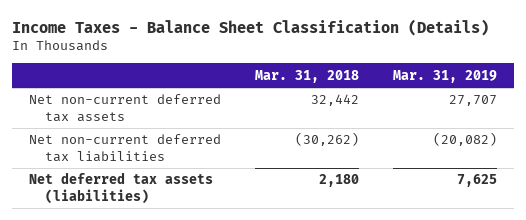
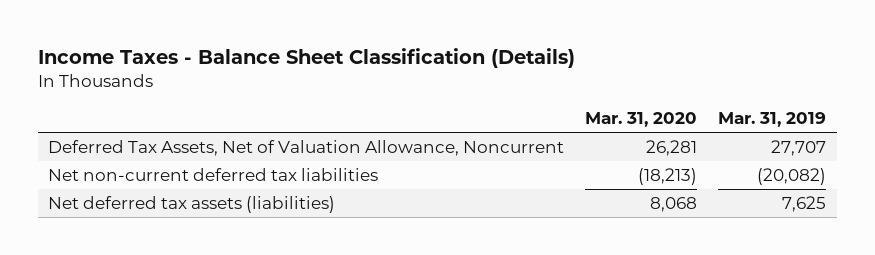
- | Mar. 31, 2018 | Mar. 31, 2019
+ | Mar. 31, 2020 | Mar. 31, 2019
- Net non-current deferred tax assets | 32,442 | 27,707
+ Deferred Tax Assets, Net of Valuation Allowance, Noncurrent | 26,281 | 27,707

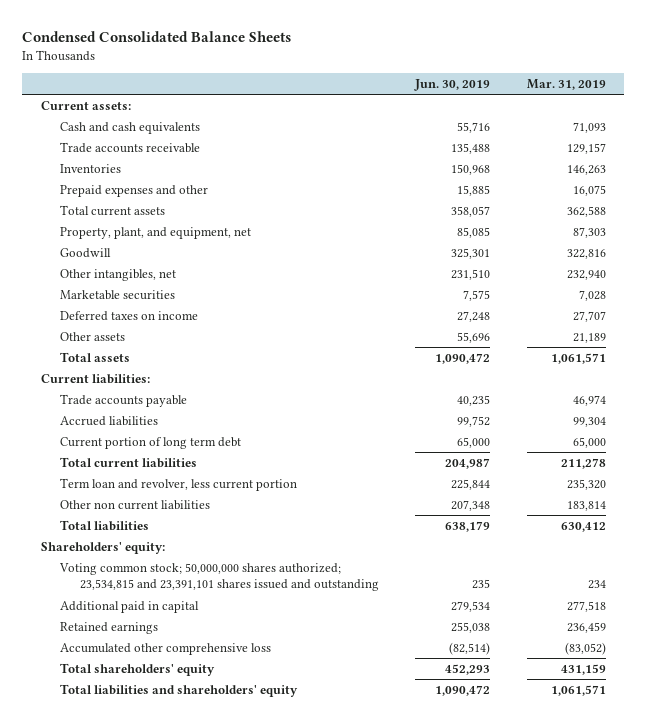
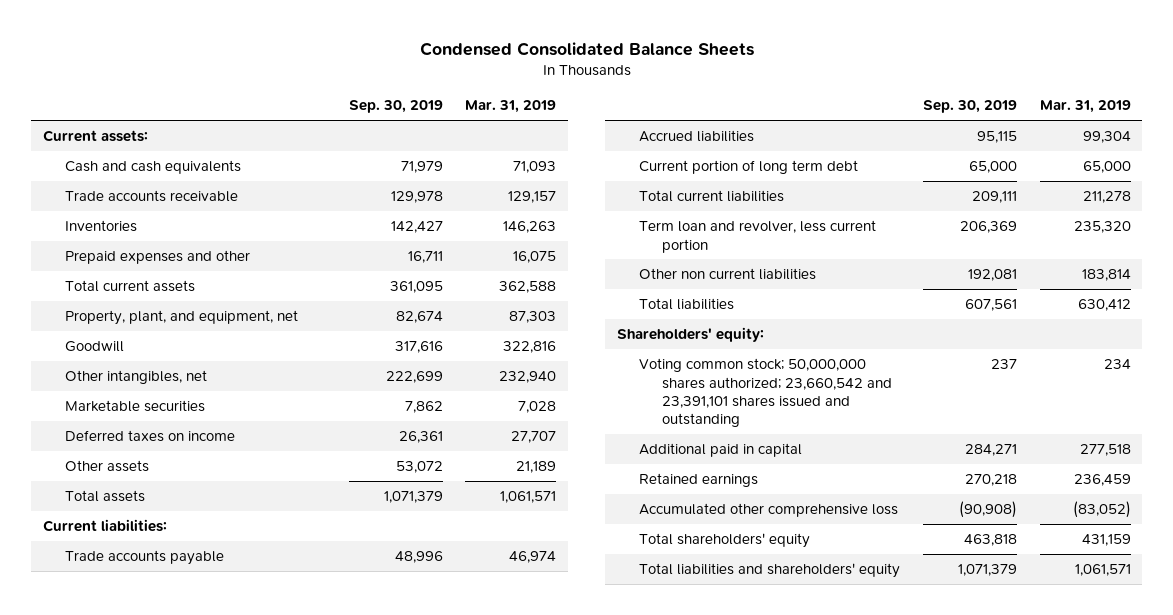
- | Jun. 30, 2019 | Mar. 31, 2019
+ | Sep. 30, 2019 | Mar. 31, 2019
- Voting common stock; 50,000,000 shares authorized; 23,534,815 and 23,391,101 shares issued and outstanding | 235 | 234
+ Voting common stock; 50,000,000 shares authorized; 23,660,542 and 23,391,101 shares issued and outstanding | 237 | 234

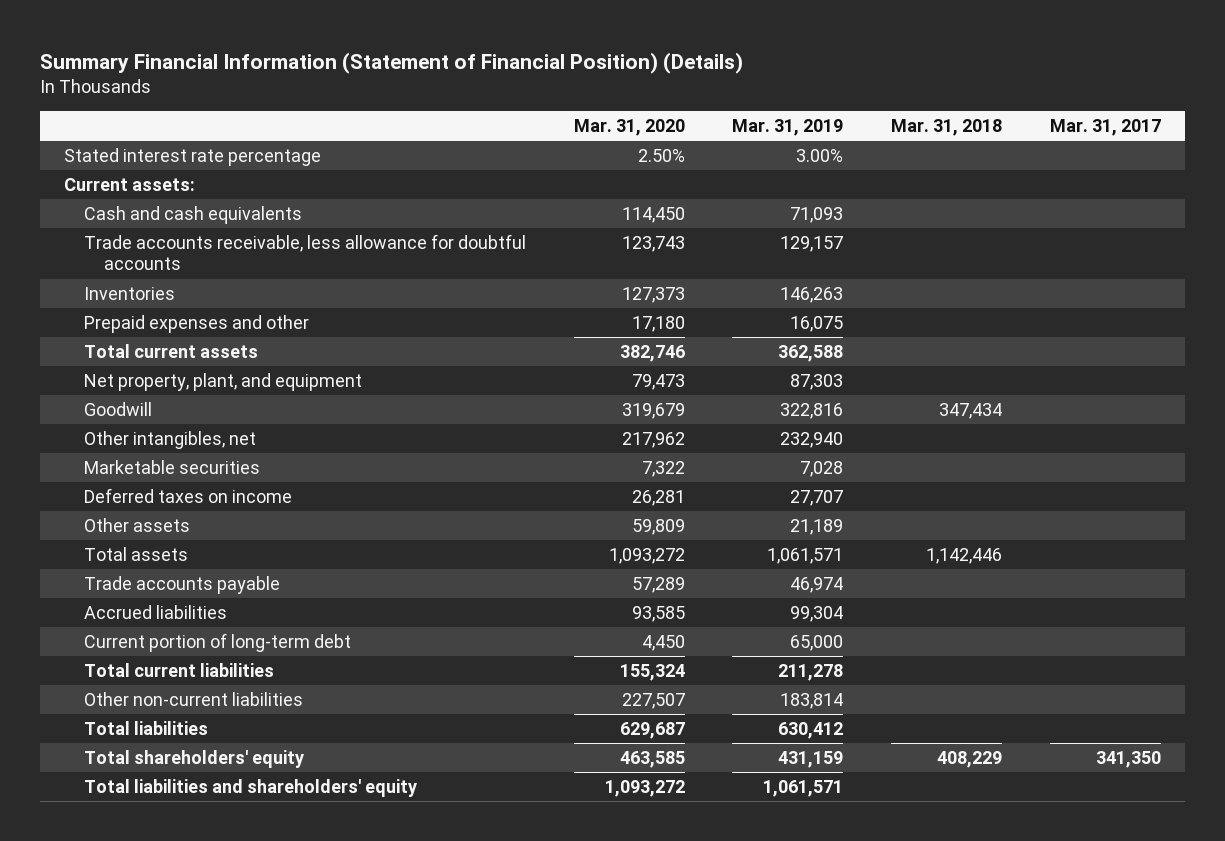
- Condensed Consolidated Balance Sheets
+ Summary Financial Information (Statement of Financial Position) (Details)
- | Sep. 30, 2019 | Mar. 31, 2019
+ | Mar. 31, 2020 | Mar. 31, 2019 | Mar. 31, 2018 | Mar. 31, 2017
+ Stated interest rate percentage | 2.50% | 3.00% | |
- Trade accounts receivable | 129,978 | 129,157
+ Trade accounts receivable, less allowance for doubtful accounts | 123,743 | 129,157 | |
- Property, plant, and equipment, net | 82,674 | 87,303
+ Net property, plant, and equipment | 79,473 | 87,303 | |
- Current liabilities:
- Current portion of long term debt | 65,000 | 65,000
+ Current portion of long-term debt | 4,450 | 65,000 | |
- Term loan and revolver, less current portion | 206,369 | 235,320
- Other non current liabilities | 192,081 | 183,814
+ Other non-current liabilities | 227,507 | 183,814 | |
- Shareholders' equity:
- Voting common stock; 50,000,000 shares authorized; 23,660,542 and 23,391,101 shares issued and outstanding | 237 | 234
- Additional paid in capital | 284,271 | 277,518
- Retained earnings | 270,218 | 236,459
- Accumulated other comprehensive loss | (90,908) | (83,052)

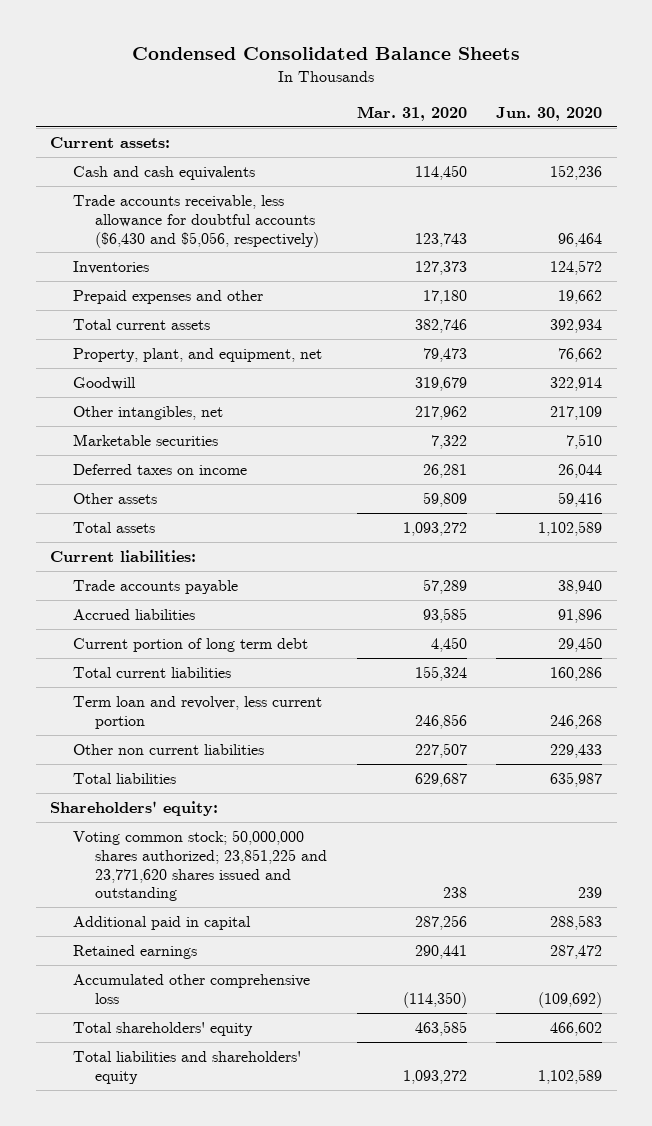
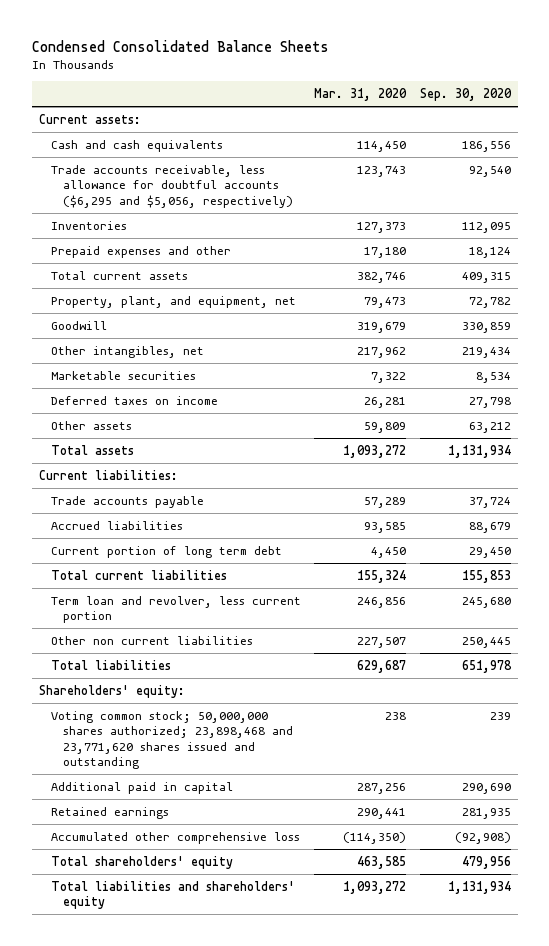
- | Mar. 31, 2020 | Jun. 30, 2020
+ | Mar. 31, 2020 | Sep. 30, 2020
- Trade accounts receivable, less allowance for doubtful accounts ($6,430 and $5,056, respectively) | 123,743 | 96,464
+ Trade accounts receivable, less allowance for doubtful accounts ($6,295 and $5,056, respectively) | 123,743 | 92,540
- Voting common stock; 50,000,000 shares authorized; 23,851,225 and 23,771,620 shares issued and outstanding | 238 | 239
+ Voting common stock; 50,000,000 shares authorized; 23,898,468 and 23,771,620 shares issued and outstanding | 238 | 239

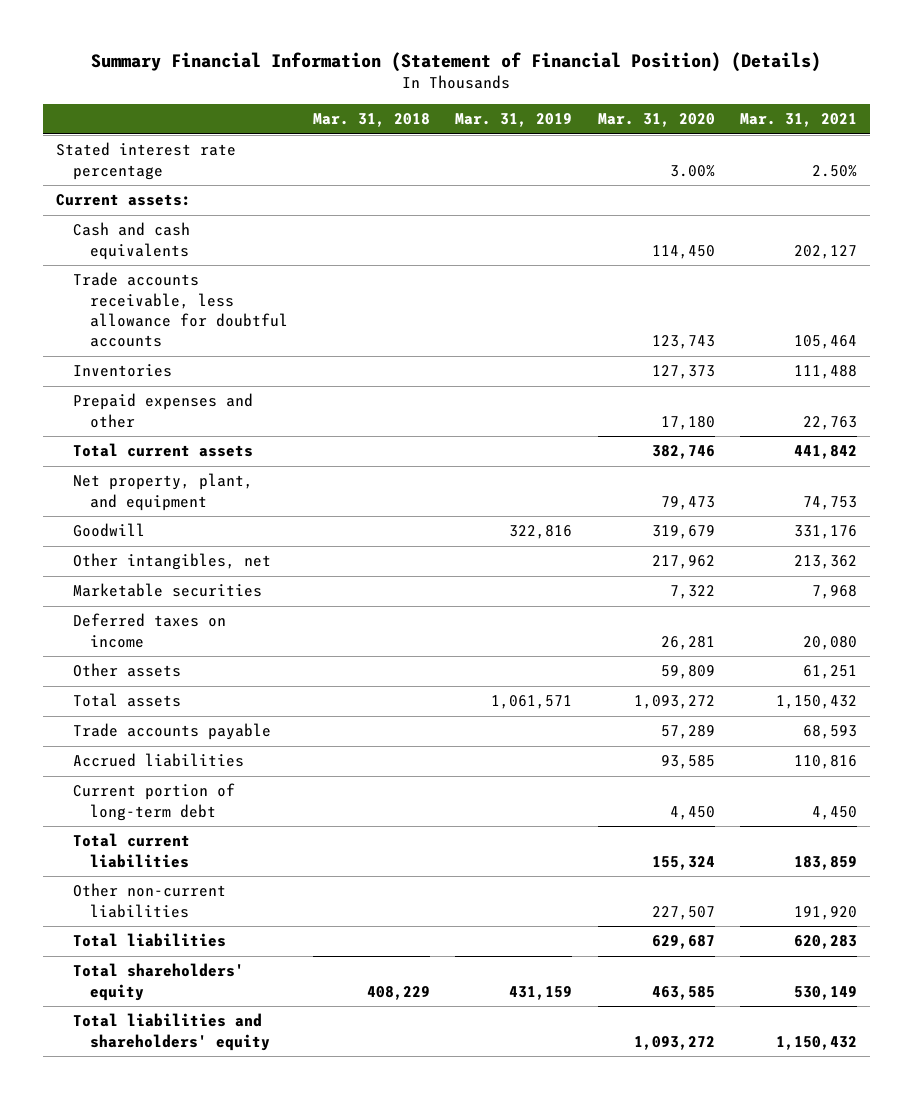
- Condensed Consolidated Balance Sheets
+ Summary Financial Information (Statement of Financial Position) (Details)
- | Mar. 31, 2020 | Sep. 30, 2020
+ | Mar. 31, 2018 | Mar. 31, 2019 | Mar. 31, 2020 | Mar. 31, 2021
+ Stated interest rate percentage | | | 3.00% | 2.50%
- Trade accounts receivable, less allowance for doubtful accounts ($6,295 and $5,056, respectively) | 123,743 | 92,540
+ Trade accounts receivable, less allowance for doubtful accounts | | | 123,743 | 105,464
- Property, plant, and equipment, net | 79,473 | 72,782
+ Net property, plant, and equipment | | | 79,473 | 74,753
- Current liabilities:
- Current portion of long term debt | 4,450 | 29,450
+ Current portion of long-term debt | | | 4,450 | 4,450
- Term loan and revolver, less current portion | 246,856 | 245,680
- Other non current liabilities | 227,507 | 250,445
+ Other non-current liabilities | | | 227,507 | 191,920
- Shareholders' equity:
- Voting common stock; 50,000,000 shares authorized; 23,898,468 and 23,771,620 shares issued and outstanding | 238 | 239
- Additional paid in capital | 287,256 | 290,690
- Retained earnings | 290,441 | 281,935
- Accumulated other comprehensive loss | (114,350) | (92,908)

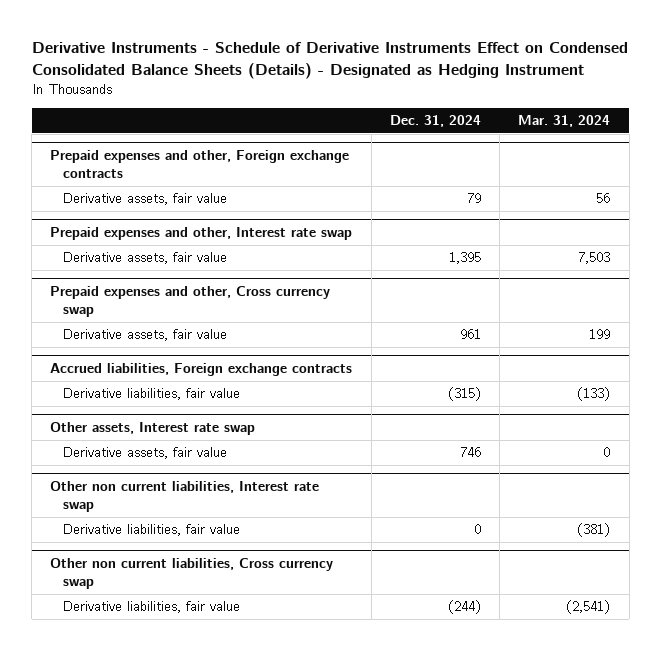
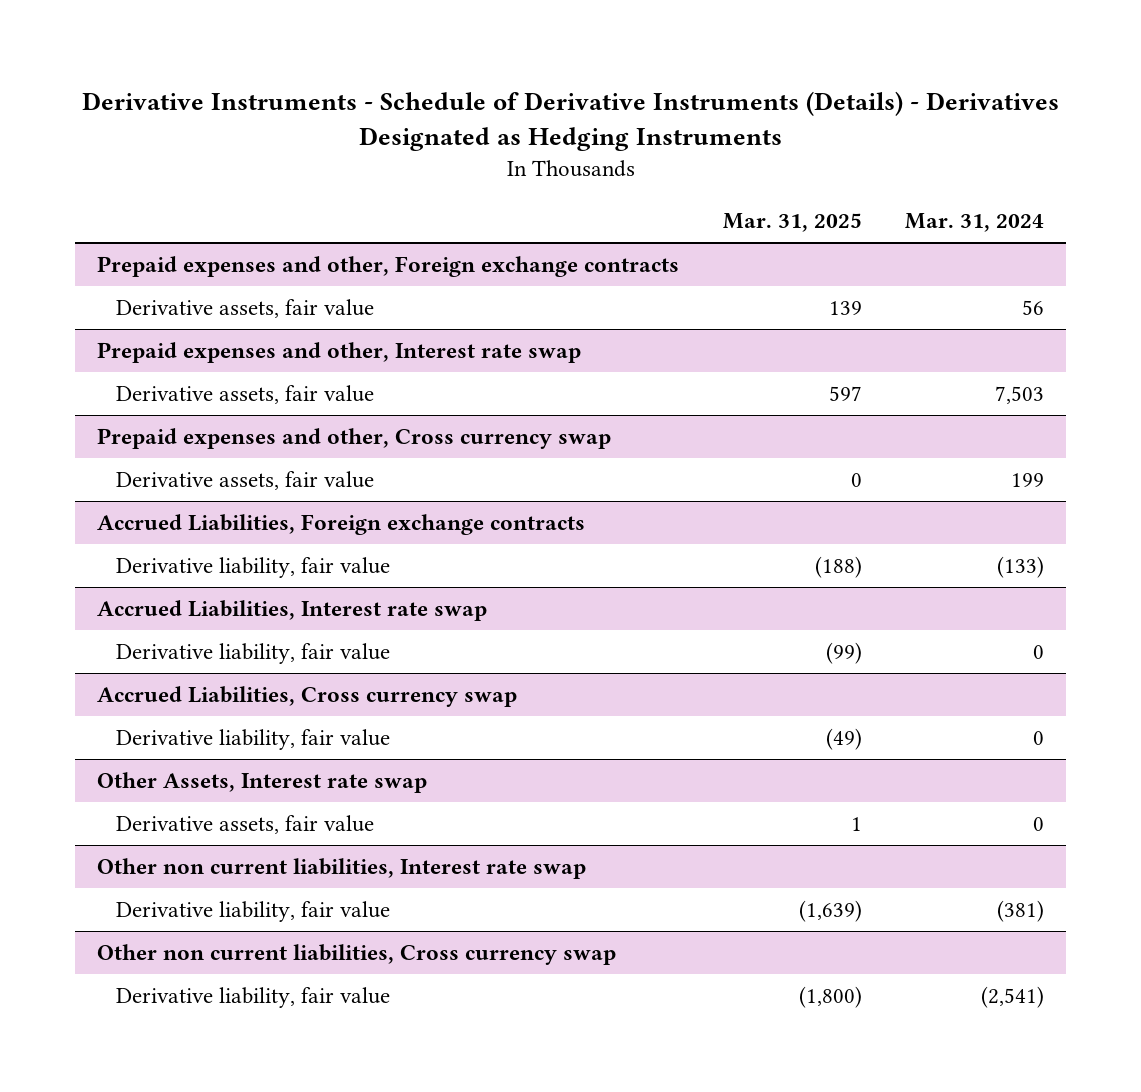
- Derivative Instruments - Schedule of Derivative Instruments Effect on Condensed Consolidated Balance Sheets (Details) - Designated as Hedging Instrument
+ Derivative Instruments - Schedule of Derivative Instruments (Details) - Derivatives Designated as Hedging Instruments
- | Dec. 31, 2024 | Mar. 31, 2024
+ | Mar. 31, 2025 | Mar. 31, 2024
- Accrued liabilities, Foreign exchange contracts
- Derivative liabilities, fair value | (315) | (133)
- Other assets, Interest rate swap
+ Accrued Liabilities, Foreign exchange contracts
+ Derivative liability, fair value | (188) | (133)
+ Accrued Liabilities, Interest rate swap
+ Derivative liability, fair value | (99) | 0
+ Accrued Liabilities, Cross currency swap
+ Derivative liability, fair value | (49) | 0
+ Other Assets, Interest rate swap
@ Other non current liabilities, Interest rate swap
- Derivative liabilities, fair value | 0 | (381)
+ Derivative liability, fair value | (1,639) | (381)
@ Other non current liabilities, Cross currency swap
- Derivative liabilities, fair value | (244) | (2,541)
+ Derivative liability, fair value | (1,800) | (2,541)

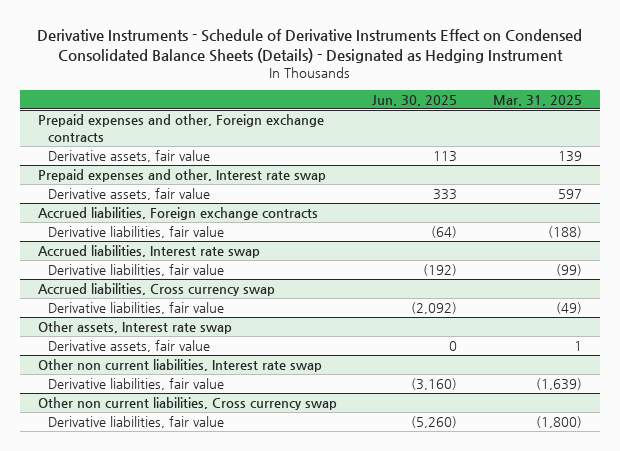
- Derivative Instruments - Schedule of Derivative Instruments (Details) - Derivatives Designated as Hedging Instruments
+ Derivative Instruments - Schedule of Derivative Instruments Effect on Condensed Consolidated Balance Sheets (Details) - Designated as Hedging Instrument
- | Mar. 31, 2025 | Mar. 31, 2024
+ | Jun. 30, 2025 | Mar. 31, 2025
- Prepaid expenses and other, Cross currency swap
- Derivative assets, fair value | 0 | 199
- Accrued Liabilities, Foreign exchange contracts
- Derivative liability, fair value | (188) | (133)
- Accrued Liabilities, Interest rate swap
- Derivative liability, fair value | (99) | 0
- Accrued Liabilities, Cross currency swap
- Derivative liability, fair value | (49) | 0
- Other Assets, Interest rate swap
+ Accrued liabilities, Foreign exchange contracts
+ Derivative liabilities, fair value | (64) | (188)
+ Accrued liabilities, Interest rate swap
+ Derivative liabilities, fair value | (192) | (99)
+ Accrued liabilities, Cross currency swap
+ Derivative liabilities, fair value | (2,092) | (49)
+ Other assets, Interest rate swap
@ Other non current liabilities, Interest rate swap
- Derivative liability, fair value | (1,639) | (381)
+ Derivative liabilities, fair value | (3,160) | (1,639)
@ Other non current liabilities, Cross currency swap
- Derivative liability, fair value | (1,800) | (2,541)
+ Derivative liabilities, fair value | (5,260) | (1,800)

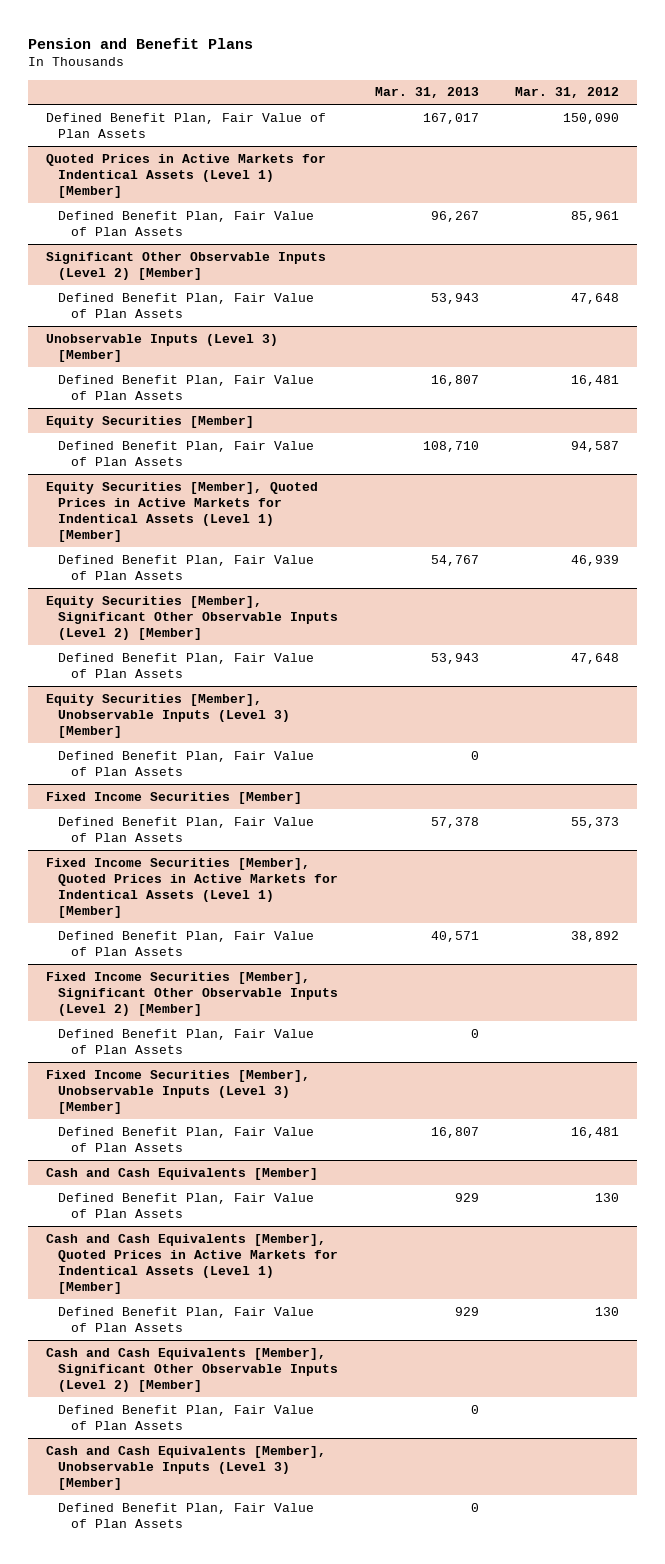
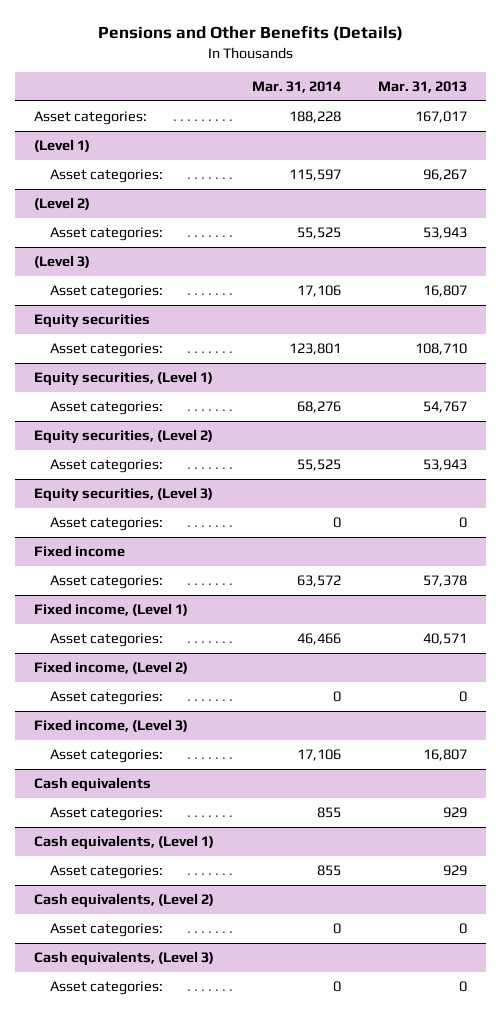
- Pension and Benefit Plans
+ Pensions and Other Benefits (Details)
- | Mar. 31, 2013 | Mar. 31, 2012
+ | Mar. 31, 2014 | Mar. 31, 2013
- Defined Benefit Plan, Fair Value of Plan Assets | 167,017 | 150,090
- Quoted Prices in Active Markets for Indentical Assets (Level 1) [Member]
- Defined Benefit Plan, Fair Value of Plan Assets | 96,267 | 85,961
- Significant Other Observable Inputs (Level 2) [Member]
- Defined Benefit Plan, Fair Value of Plan Assets | 53,943 | 47,648
- Unobservable Inputs (Level 3) [Member]
- Defined Benefit Plan, Fair Value of Plan Assets | 16,807 | 16,481
- Equity Securities [Member]
- Defined Benefit Plan, Fair Value of Plan Assets | 108,710 | 94,587
- Equity Securities [Member], Quoted Prices in Active Markets for Indentical Assets (Level 1) [Member]
- Defined Benefit Plan, Fair Value of Plan Assets | 54,767 | 46,939
- Equity Securities [Member], Significant Other Observable Inputs (Level 2) [Member]
- Defined Benefit Plan, Fair Value of Plan Assets | 53,943 | 47,648
- Equity Securities [Member], Unobservable Inputs (Level 3) [Member]
- Defined Benefit Plan, Fair Value of Plan Assets | 0 |
- Fixed Income Securities [Member]
- Defined Benefit Plan, Fair Value of Plan Assets | 57,378 | 55,373
- Fixed Income Securities [Member], Quoted Prices in Active Markets for Indentical Assets (Level 1) [Member]
- Defined Benefit Plan, Fair Value of Plan Assets | 40,571 | 38,892
- Fixed Income Securities [Member], Significant Other Observable Inputs (Level 2) [Member]
- Defined Benefit Plan, Fair Value of Plan Assets | 0 |
- Fixed Income Securities [Member], Unobservable Inputs (Level 3) [Member]
- Defined Benefit Plan, Fair Value of Plan Assets | 16,807 | 16,481
- Cash and Cash Equivalents [Member]
- Defined Benefit Plan, Fair Value of Plan Assets | 929 | 130
- Cash and Cash Equivalents [Member], Quoted Prices in Active Markets for Indentical Assets (Level 1) [Member]
- Defined Benefit Plan, Fair Value of Plan Assets | 929 | 130
- Cash and Cash Equivalents [Member], Significant Other Observable Inputs (Level 2) [Member]
- Defined Benefit Plan, Fair Value of Plan Assets | 0 |
- Cash and Cash Equivalents [Member], Unobservable Inputs (Level 3) [Member]
- Defined Benefit Plan, Fair Value of Plan Assets | 0 |
+ Asset categories: | 188,228 | 167,017
+ (Level 1)
+ Asset categories: | 115,597 | 96,267
+ (Level 2)
+ Asset categories: | 55,525 | 53,943
+ (Level 3)
+ Asset categories: | 17,106 | 16,807
+ Equity securities
+ Asset categories: | 123,801 | 108,710
+ Equity securities, (Level 1)
+ Asset categories: | 68,276 | 54,767
+ Equity securities, (Level 2)
+ Asset categories: | 55,525 | 53,943
+ Equity securities, (Level 3)
+ Asset categories: | 0 | 0
+ Fixed income
+ Asset categories: | 63,572 | 57,378
+ Fixed income, (Level 1)
+ Asset categories: | 46,466 | 40,571
+ Fixed income, (Level 2)
+ Asset categories: | 0 | 0
+ Fixed income, (Level 3)
+ Asset categories: | 17,106 | 16,807
+ Cash equivalents
+ Asset categories: | 855 | 929
+ Cash equivalents, (Level 1)
+ Asset categories: | 855 | 929
+ Cash equivalents, (Level 2)
+ Asset categories: | 0 | 0
+ Cash equivalents, (Level 3)
+ Asset categories: | 0 | 0

